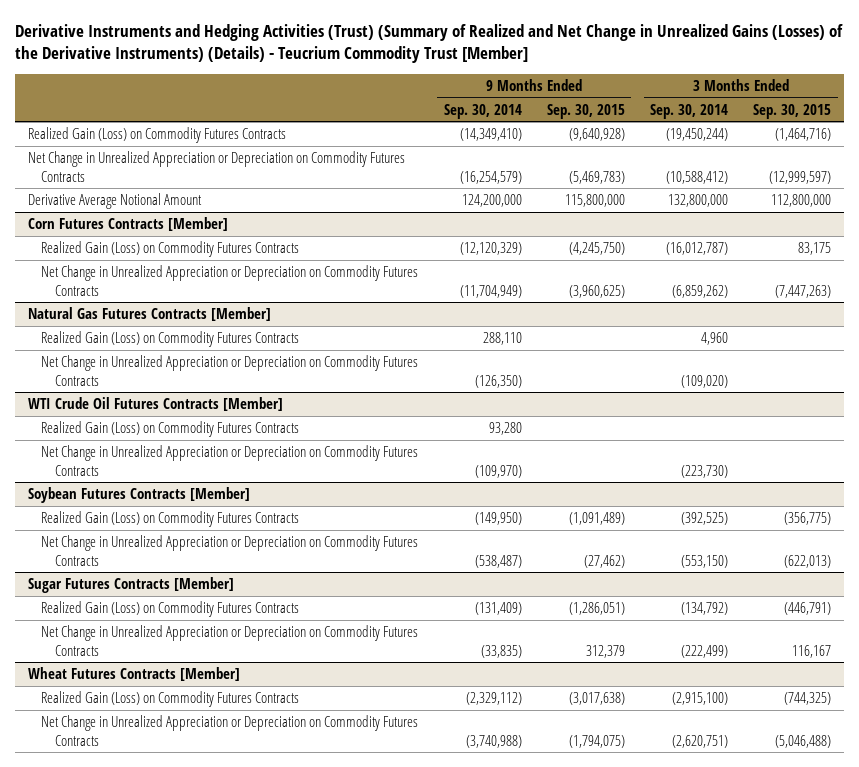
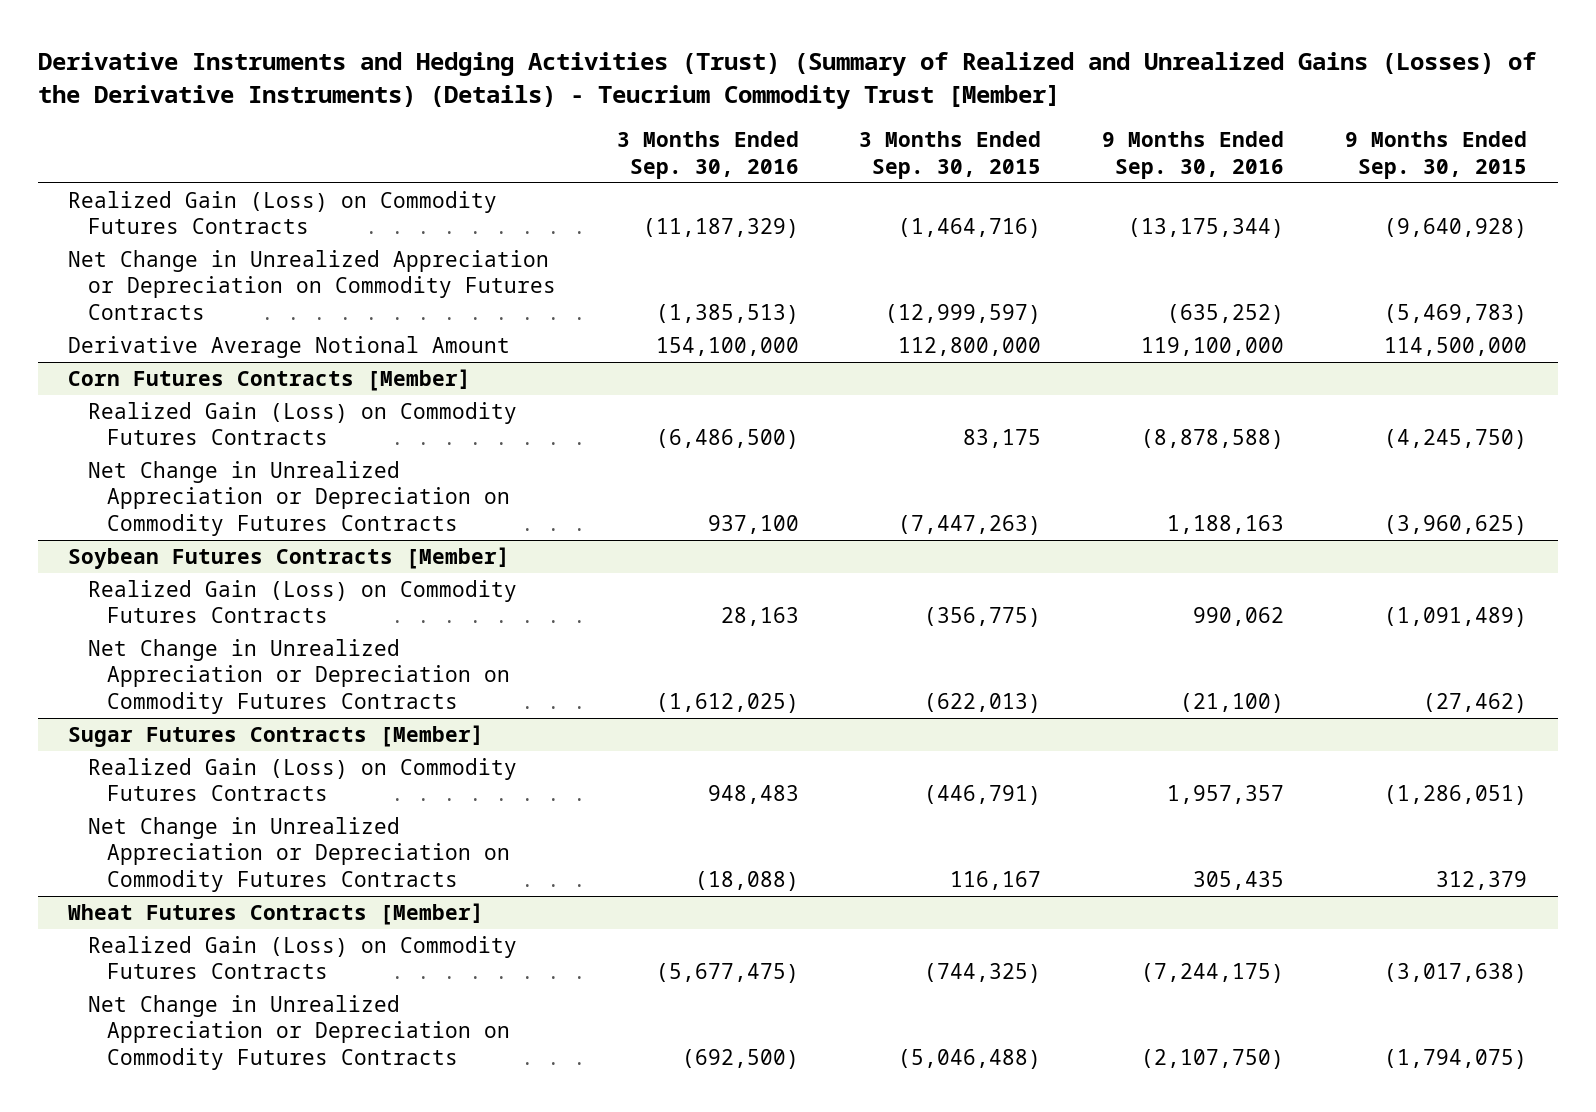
- Derivative Instruments and Hedging Activities (Trust) (Summary of Realized and Net Change in Unrealized Gains (Losses) of the Derivative Instruments) (Details) - Teucrium Commodity Trust [Member]
+ Derivative Instruments and Hedging Activities (Trust) (Summary of Realized and Unrealized Gains (Losses) of the Derivative Instruments) (Details) - Teucrium Commodity Trust [Member]
- | 9 Months Ended Sep. 30, 2014 | 9 Months Ended Sep. 30, 2015 | 3 Months Ended Sep. 30, 2014 | 3 Months Ended Sep. 30, 2015
+ | 3 Months Ended Sep. 30, 2016 | 3 Months Ended Sep. 30, 2015 | 9 Months Ended Sep. 30, 2016 | 9 Months Ended Sep. 30, 2015
- Derivative Average Notional Amount | 124,200,000 | 115,800,000 | 132,800,000 | 112,800,000
+ Derivative Average Notional Amount | 154,100,000 | 112,800,000 | 119,100,000 | 114,500,000
- Natural Gas Futures Contracts [Member]
- Realized Gain (Loss) on Commodity Futures Contracts | 288,110 | | 4,960 |
- Net Change in Unrealized Appreciation or Depreciation on Commodity Futures Contracts | (126,350) | | (109,020) |
- WTI Crude Oil Futures Contracts [Member]
- Realized Gain (Loss) on Commodity Futures Contracts | 93,280 | | |
- Net Change in Unrealized Appreciation or Depreciation on Commodity Futures Contracts | (109,970) | | (223,730) |

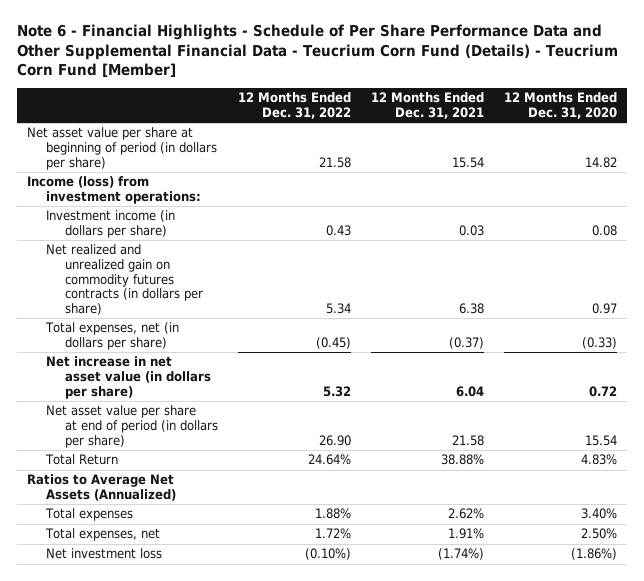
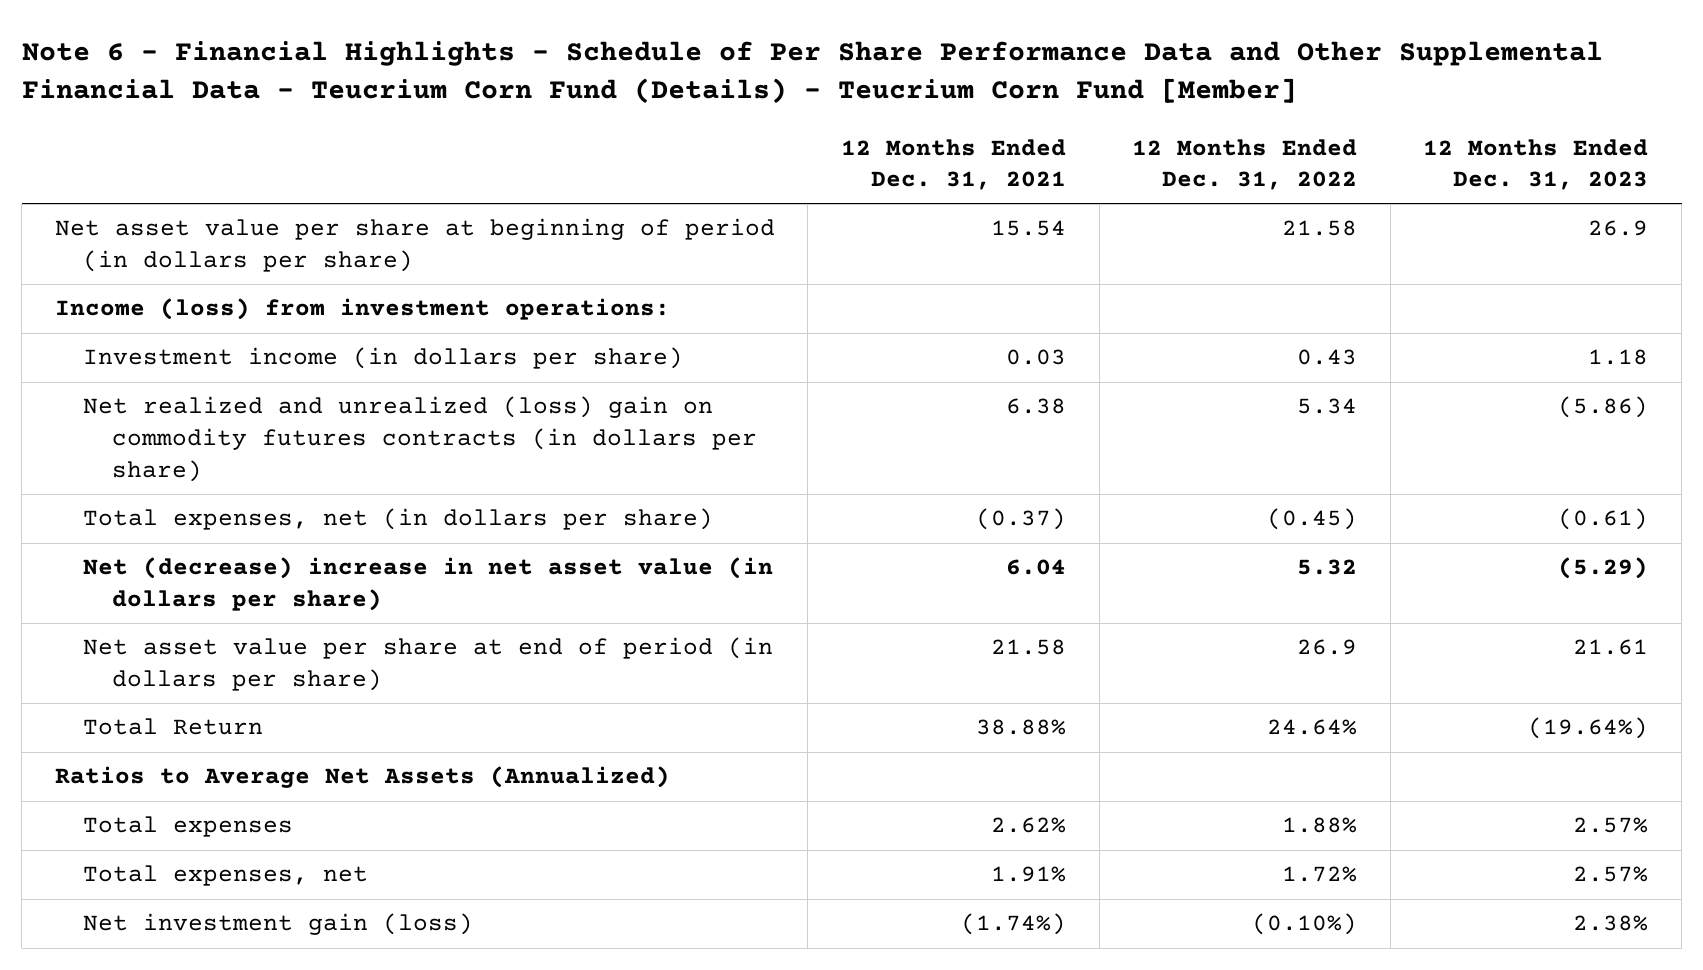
- | 12 Months Ended Dec. 31, 2022 | 12 Months Ended Dec. 31, 2021 | 12 Months Ended Dec. 31, 2020
+ | 12 Months Ended Dec. 31, 2021 | 12 Months Ended Dec. 31, 2022 | 12 Months Ended Dec. 31, 2023
- Net realized and unrealized gain on commodity futures contracts (in dollars per share) | 5.34 | 6.38 | 0.97
+ Net realized and unrealized (loss) gain on commodity futures contracts (in dollars per share) | 6.38 | 5.34 | (5.86)
- Net increase in net asset value (in dollars per share) | 5.32 | 6.04 | 0.72
- Net asset value per share at end of period (in dollars per share) | 26.90 | 21.58 | 15.54
+ Net (decrease) increase in net asset value (in dollars per share) | 6.04 | 5.32 | (5.29)
+ Net asset value per share at end of period (in dollars per share) | 21.58 | 26.9 | 21.61
- Net investment loss | (0.10%) | (1.74%) | (1.86%)
+ Net investment gain (loss) | (1.74%) | (0.10%) | 2.38%

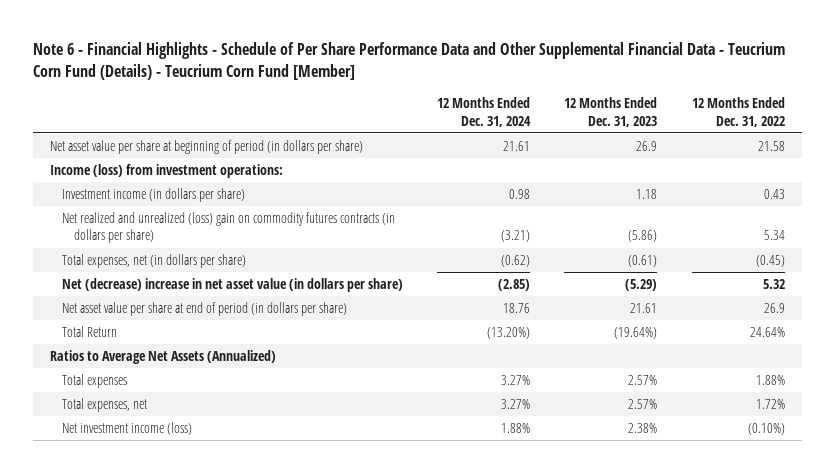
- | 12 Months Ended Dec. 31, 2021 | 12 Months Ended Dec. 31, 2022 | 12 Months Ended Dec. 31, 2023
+ | 12 Months Ended Dec. 31, 2024 | 12 Months Ended Dec. 31, 2023 | 12 Months Ended Dec. 31, 2022
- Net investment gain (loss) | (1.74%) | (0.10%) | 2.38%
+ Net investment income (loss) | 1.88% | 2.38% | (0.10%)

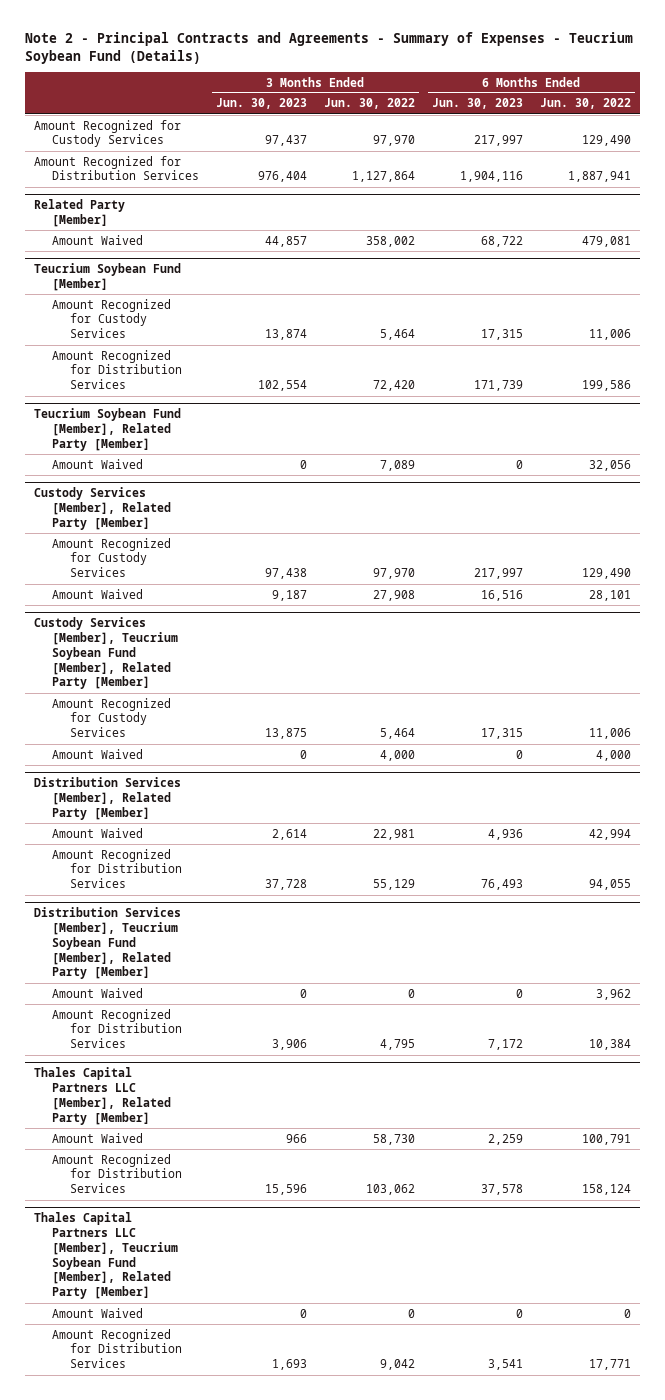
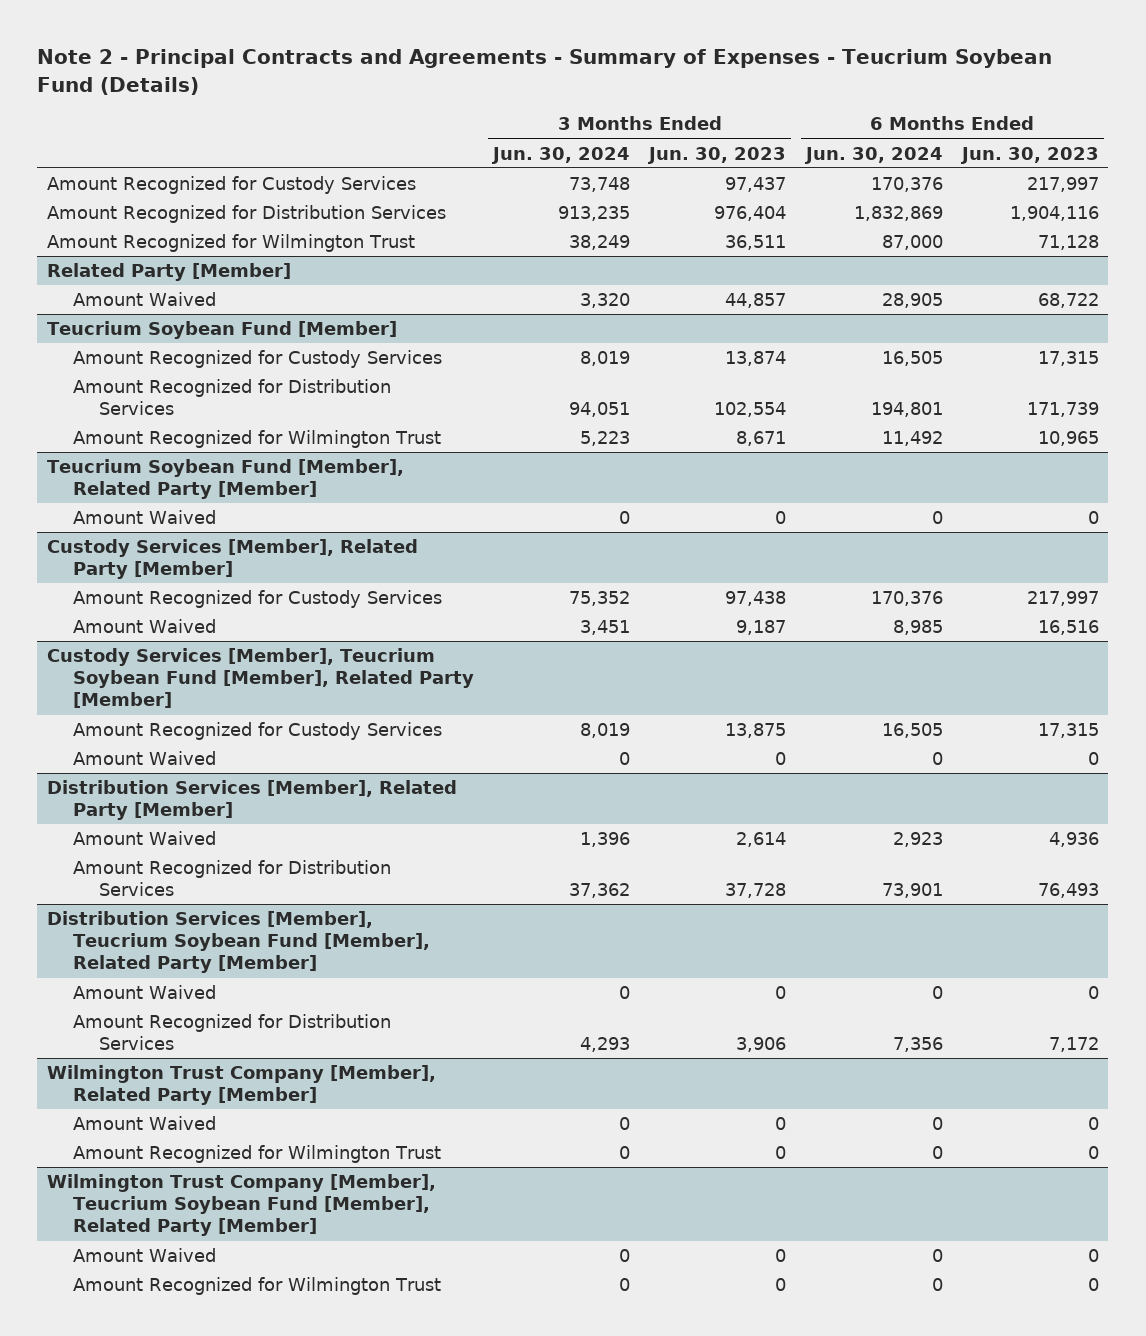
- | 3 Months Ended Jun. 30, 2023 | 3 Months Ended Jun. 30, 2022 | 6 Months Ended Jun. 30, 2023 | 6 Months Ended Jun. 30, 2022
+ | 3 Months Ended Jun. 30, 2024 | 3 Months Ended Jun. 30, 2023 | 6 Months Ended Jun. 30, 2024 | 6 Months Ended Jun. 30, 2023
+ Amount Recognized for Wilmington Trust | 38,249 | 36,511 | 87,000 | 71,128
@ Teucrium Soybean Fund [Member]
+ Amount Recognized for Wilmington Trust | 5,223 | 8,671 | 11,492 | 10,965
- Thales Capital Partners LLC [Member], Related Party [Member]
- Amount Waived | 966 | 58,730 | 2,259 | 100,791
- Amount Recognized for Distribution Services | 15,596 | 103,062 | 37,578 | 158,124
- Thales Capital Partners LLC [Member], Teucrium Soybean Fund [Member], Related Party [Member]
+ Wilmington Trust Company [Member], Related Party [Member]
- Amount Recognized for Distribution Services | 1,693 | 9,042 | 3,541 | 17,771
+ Amount Recognized for Wilmington Trust | 0 | 0 | 0 | 0
+ Wilmington Trust Company [Member], Teucrium Soybean Fund [Member], Related Party [Member]
+ Amount Waived | 0 | 0 | 0 | 0
+ Amount Recognized for Wilmington Trust | 0 | 0 | 0 | 0

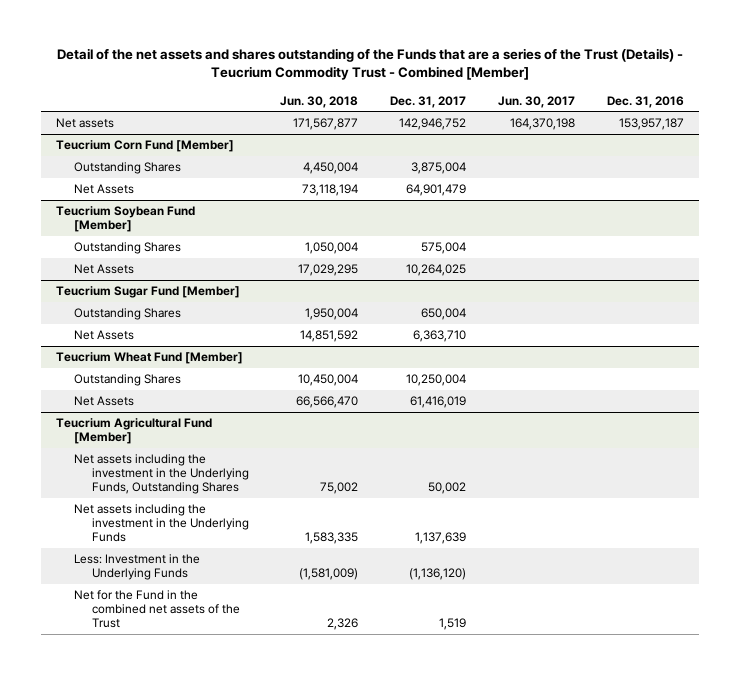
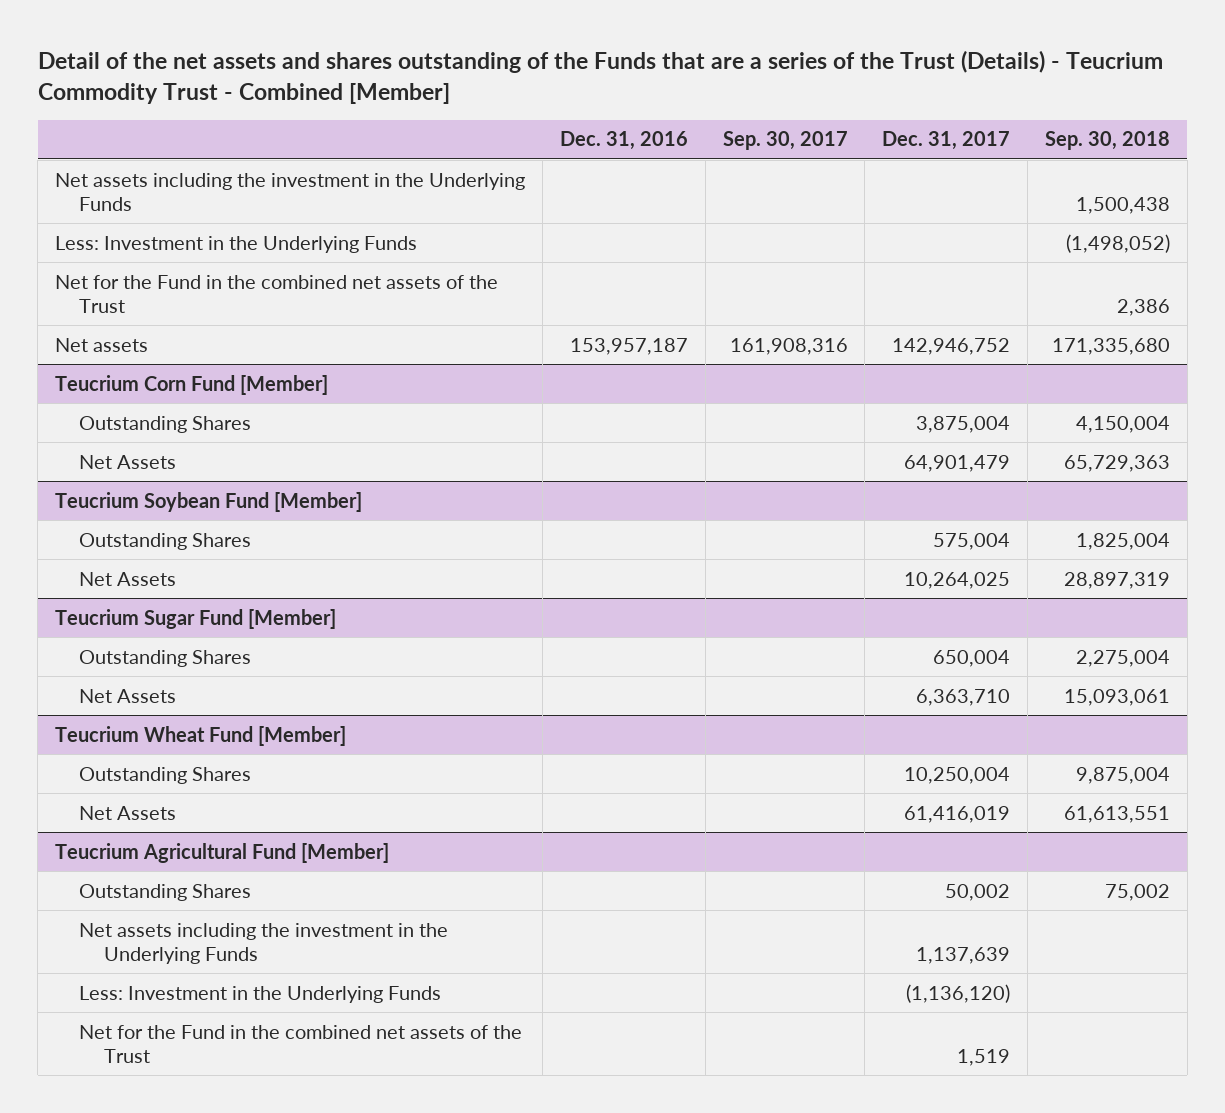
- | Jun. 30, 2018 | Dec. 31, 2017 | Jun. 30, 2017 | Dec. 31, 2016
+ | Dec. 31, 2016 | Sep. 30, 2017 | Dec. 31, 2017 | Sep. 30, 2018
+ Net assets including the investment in the Underlying Funds | | | | 1,500,438
+ Less: Investment in the Underlying Funds | | | | (1,498,052)
+ Net for the Fund in the combined net assets of the Trust | | | | 2,386
@ Teucrium Agricultural Fund [Member]
- Net assets including the investment in the Underlying Funds, Outstanding Shares | 75,002 | 50,002 | |
+ Outstanding Shares | | | 50,002 | 75,002

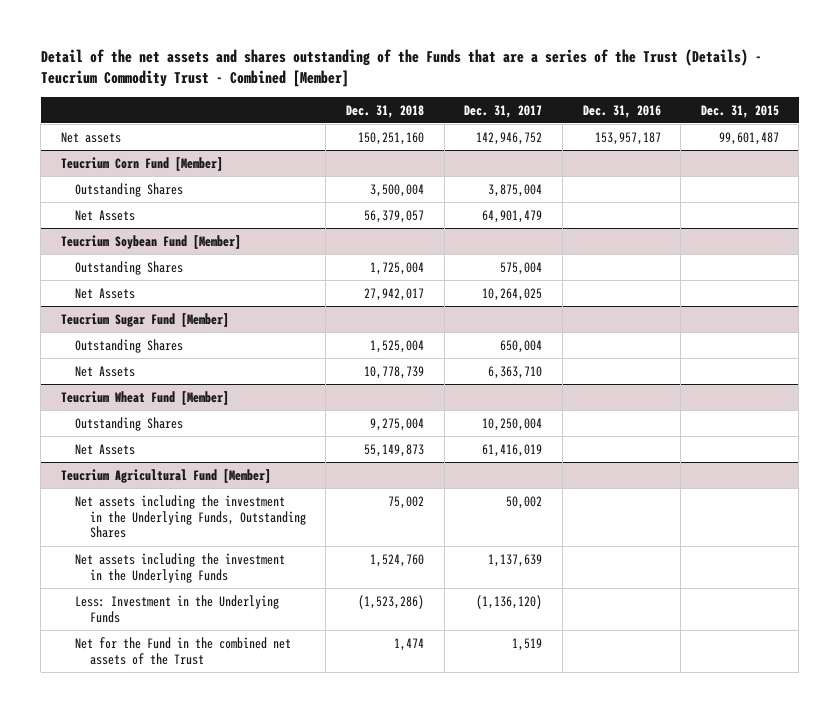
- | Dec. 31, 2016 | Sep. 30, 2017 | Dec. 31, 2017 | Sep. 30, 2018
+ | Dec. 31, 2018 | Dec. 31, 2017 | Dec. 31, 2016 | Dec. 31, 2015
- Net assets including the investment in the Underlying Funds | | | | 1,500,438
- Less: Investment in the Underlying Funds | | | | (1,498,052)
- Net for the Fund in the combined net assets of the Trust | | | | 2,386
@ Teucrium Agricultural Fund [Member]
- Outstanding Shares | | | 50,002 | 75,002
+ Net assets including the investment in the Underlying Funds, Outstanding Shares | 75,002 | 50,002 | |

